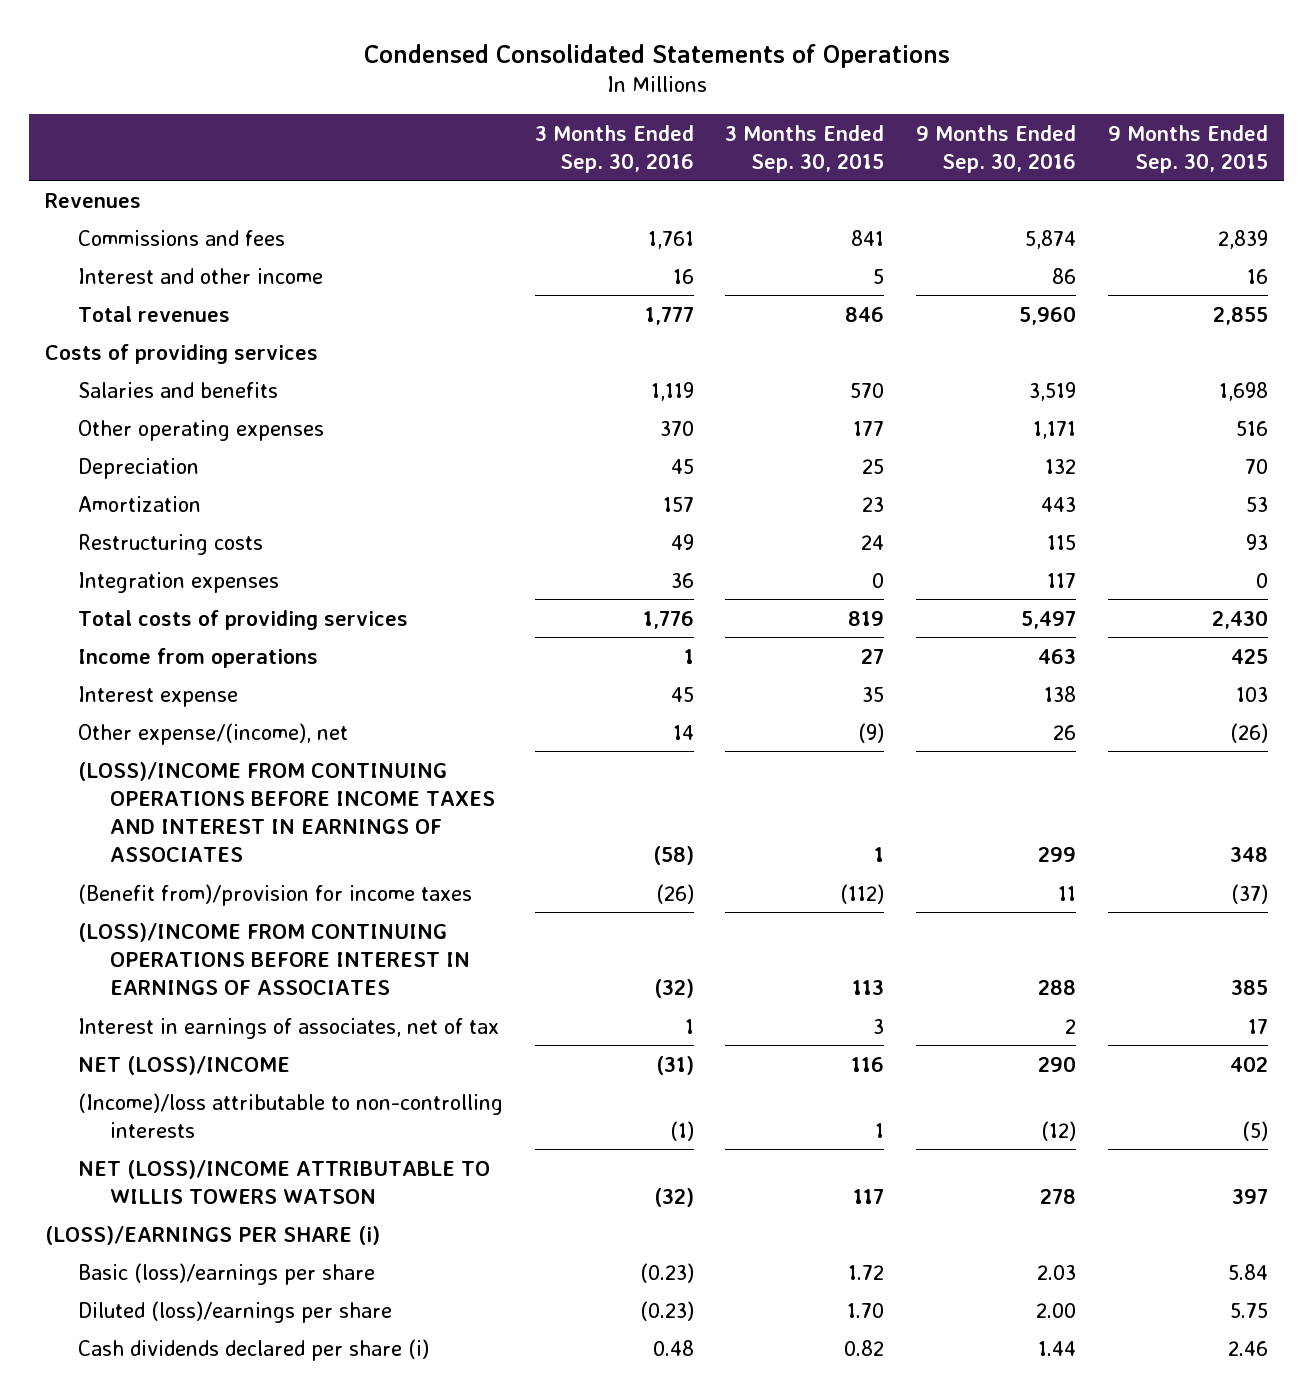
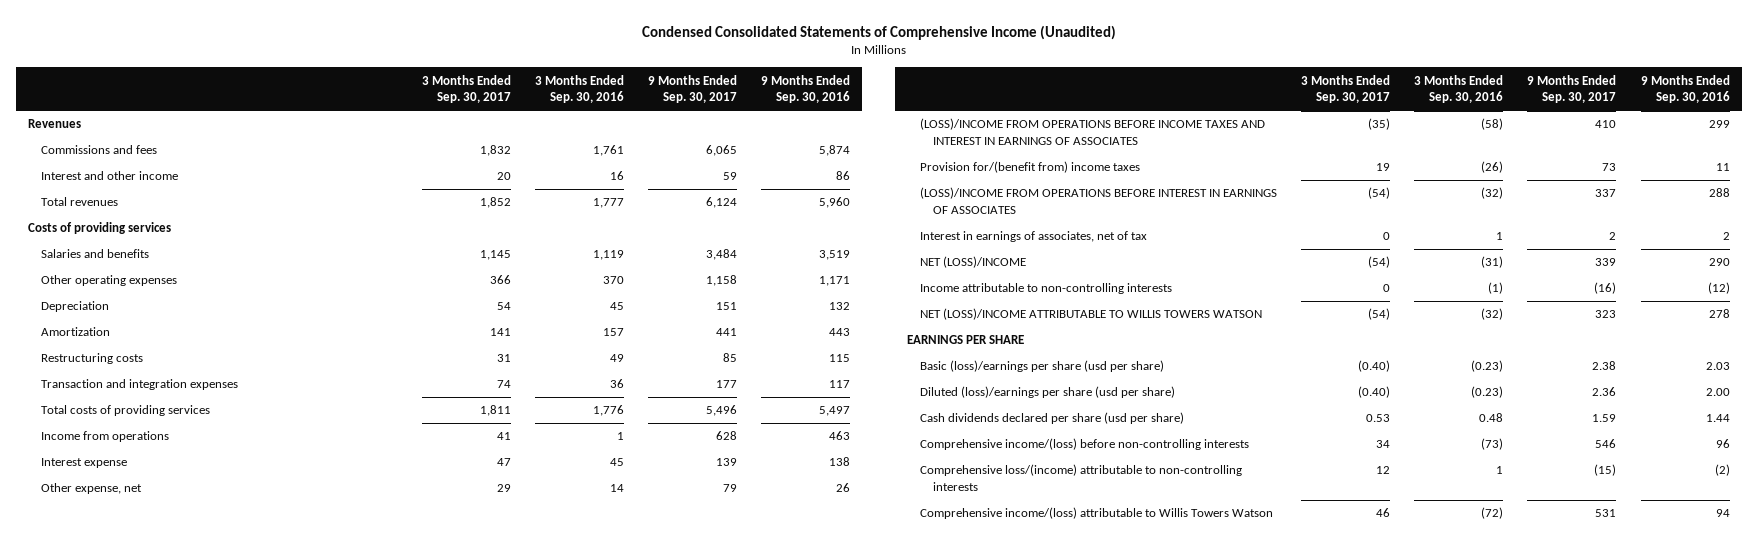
- Condensed Consolidated Statements of Operations
+ Condensed Consolidated Statements of Comprehensive Income (Unaudited)
- | 3 Months Ended Sep. 30, 2016 | 3 Months Ended Sep. 30, 2015 | 9 Months Ended Sep. 30, 2016 | 9 Months Ended Sep. 30, 2015
+ | 3 Months Ended Sep. 30, 2017 | 3 Months Ended Sep. 30, 2016 | 9 Months Ended Sep. 30, 2017 | 9 Months Ended Sep. 30, 2016
- Integration expenses | 36 | 0 | 117 | 0
+ Transaction and integration expenses | 74 | 36 | 177 | 117
- Other expense/(income), net | 14 | (9) | 26 | (26)
- (LOSS)/INCOME FROM CONTINUING OPERATIONS BEFORE INCOME TAXES AND INTEREST IN EARNINGS OF ASSOCIATES | (58) | 1 | 299 | 348
- (Benefit from)/provision for income taxes | (26) | (112) | 11 | (37)
- (LOSS)/INCOME FROM CONTINUING OPERATIONS BEFORE INTEREST IN EARNINGS OF ASSOCIATES | (32) | 113 | 288 | 385
+ Other expense, net | 29 | 14 | 79 | 26
+ (LOSS)/INCOME FROM OPERATIONS BEFORE INCOME TAXES AND INTEREST IN EARNINGS OF ASSOCIATES | (35) | (58) | 410 | 299
+ Provision for/(benefit from) income taxes | 19 | (26) | 73 | 11
+ (LOSS)/INCOME FROM OPERATIONS BEFORE INTEREST IN EARNINGS OF ASSOCIATES | (54) | (32) | 337 | 288
- (Income)/loss attributable to non-controlling interests | (1) | 1 | (12) | (5)
+ Income attributable to non-controlling interests | 0 | (1) | (16) | (12)
- (LOSS)/EARNINGS PER SHARE (i)
- Basic (loss)/earnings per share | (0.23) | 1.72 | 2.03 | 5.84
- Diluted (loss)/earnings per share | (0.23) | 1.70 | 2.00 | 5.75
- Cash dividends declared per share (i) | 0.48 | 0.82 | 1.44 | 2.46
+ EARNINGS PER SHARE
+ Basic (loss)/earnings per share (usd per share) | (0.40) | (0.23) | 2.38 | 2.03
+ Diluted (loss)/earnings per share (usd per share) | (0.40) | (0.23) | 2.36 | 2.00
+ Cash dividends declared per share (usd per share) | 0.53 | 0.48 | 1.59 | 1.44
+ Comprehensive income/(loss) before non-controlling interests | 34 | (73) | 546 | 96
+ Comprehensive loss/(income) attributable to non-controlling interests | 12 | 1 | (15) | (2)
+ Comprehensive income/(loss) attributable to Willis Towers Watson | 46 | (72) | 531 | 94

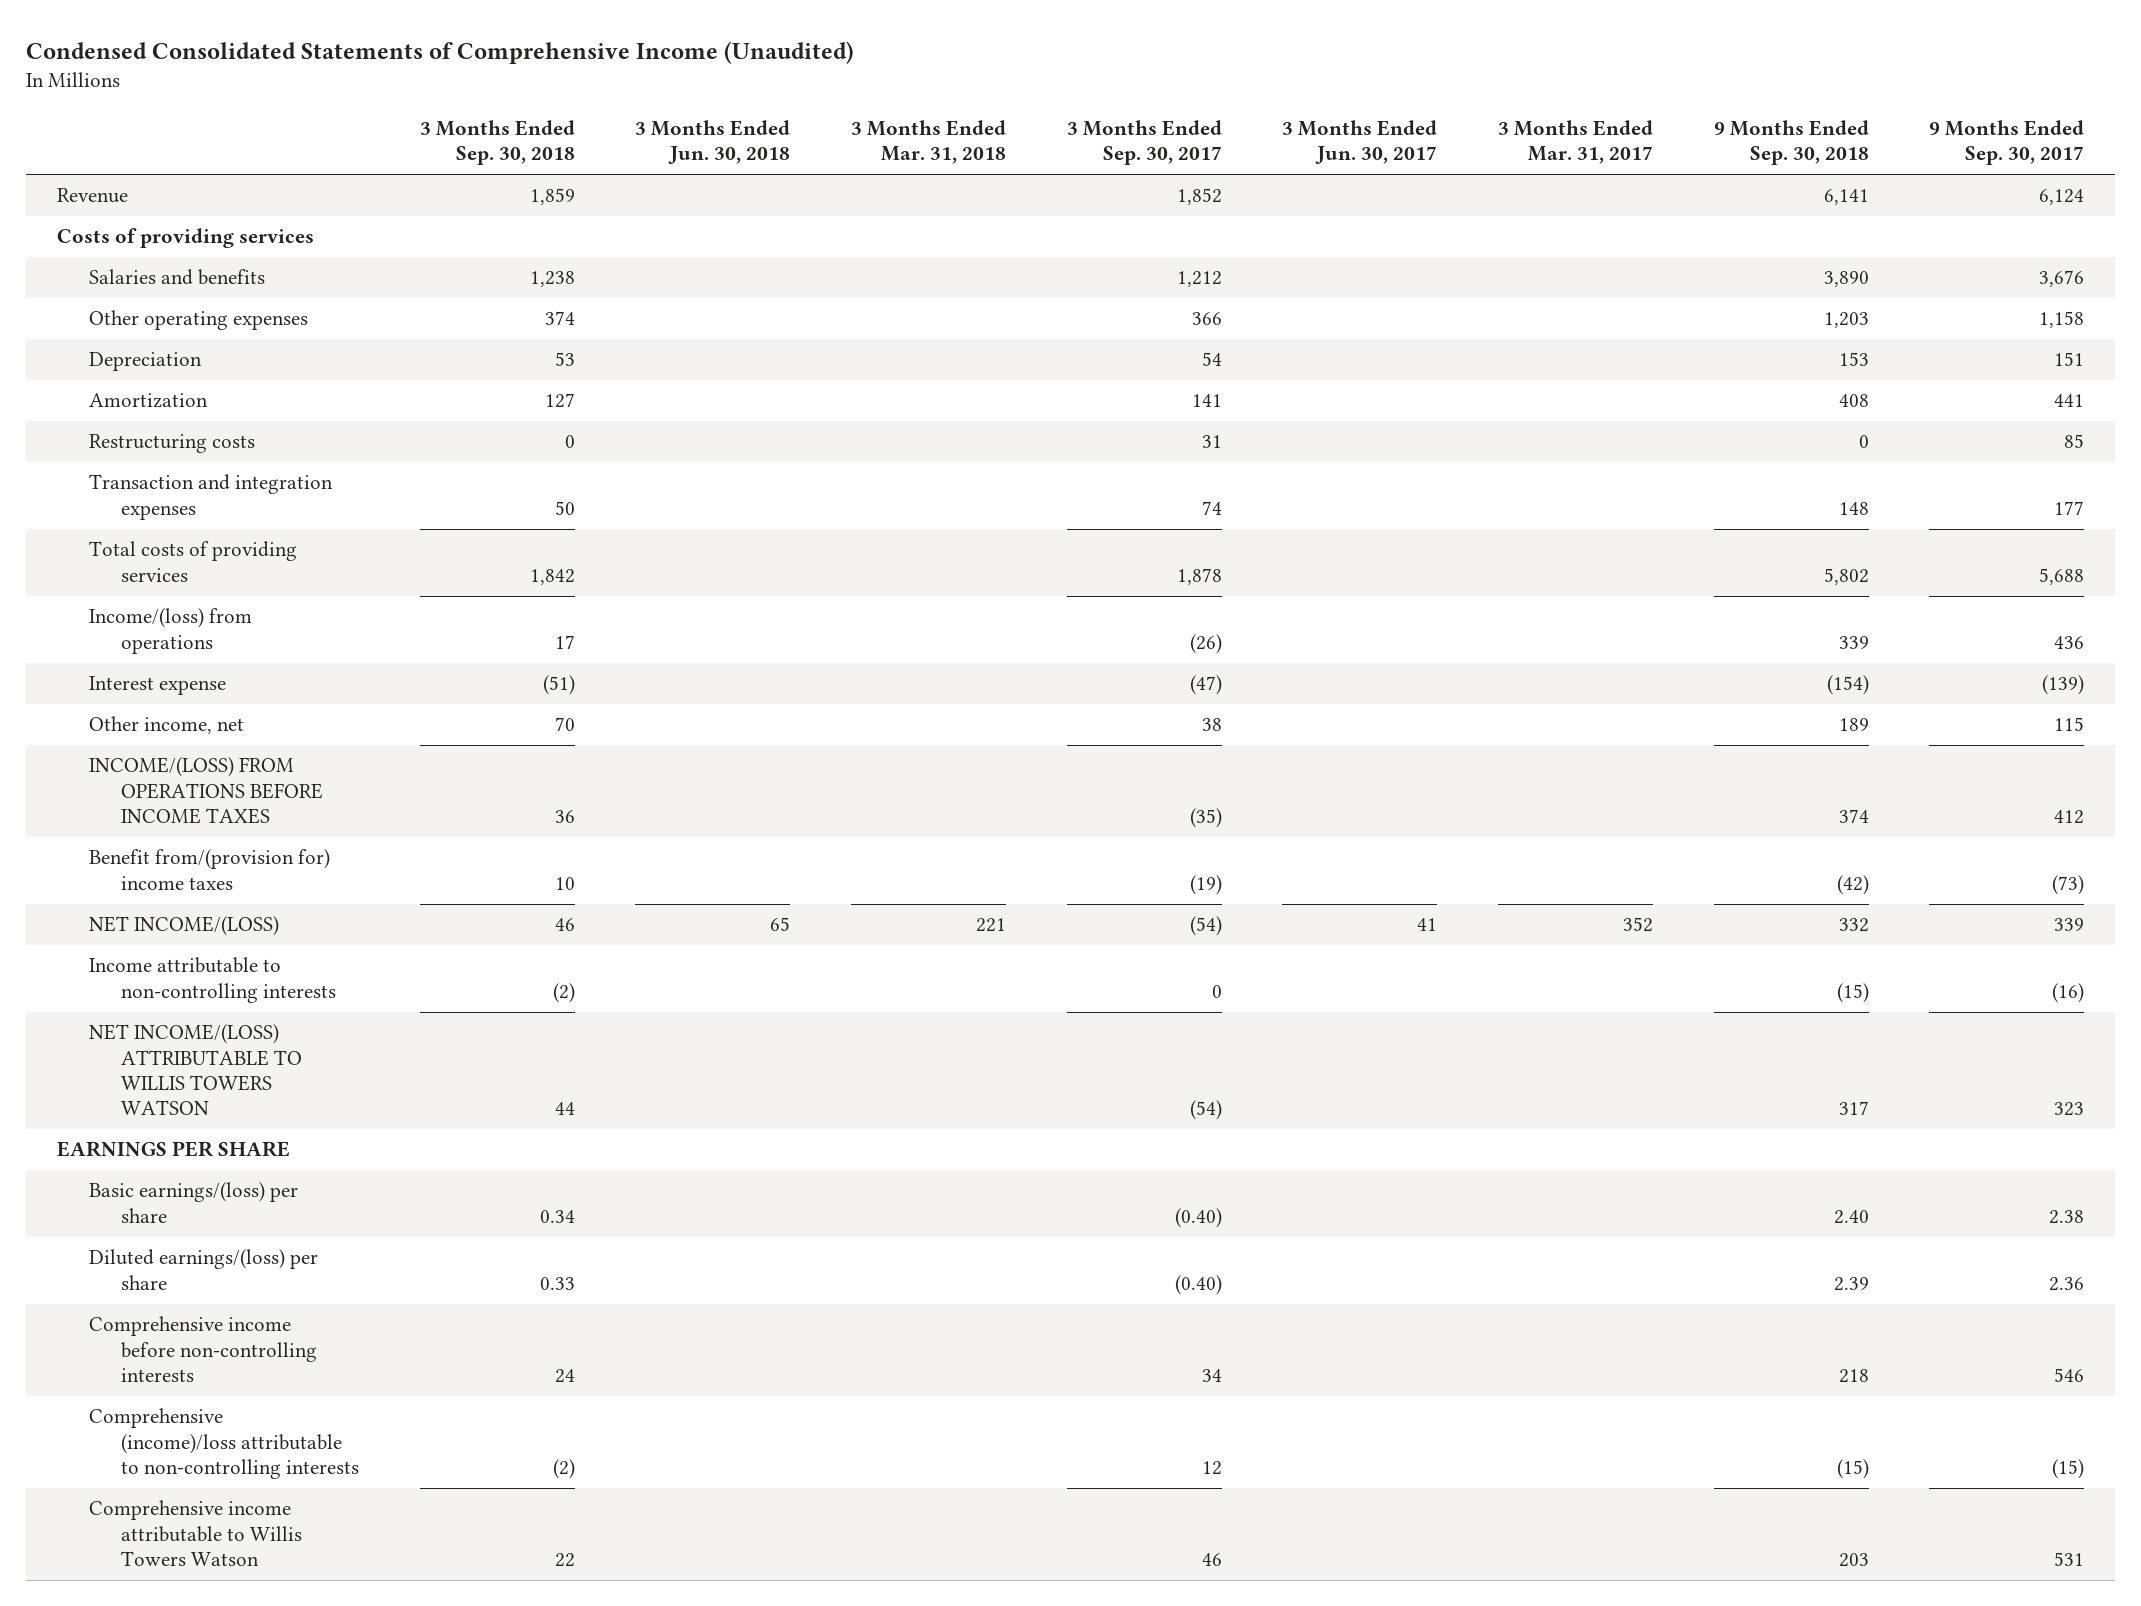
- | 3 Months Ended Sep. 30, 2017 | 3 Months Ended Sep. 30, 2016 | 9 Months Ended Sep. 30, 2017 | 9 Months Ended Sep. 30, 2016
+ | 3 Months Ended Sep. 30, 2018 | 3 Months Ended Jun. 30, 2018 | 3 Months Ended Mar. 31, 2018 | 3 Months Ended Sep. 30, 2017 | 3 Months Ended Jun. 30, 2017 | 3 Months Ended Mar. 31, 2017 | 9 Months Ended Sep. 30, 2018 | 9 Months Ended Sep. 30, 2017
- Revenues
- Commissions and fees | 1,832 | 1,761 | 6,065 | 5,874
- Interest and other income | 20 | 16 | 59 | 86
- Total revenues | 1,852 | 1,777 | 6,124 | 5,960
+ Revenue | 1,859 | | | 1,852 | | | 6,141 | 6,124
- Salaries and benefits | 1,145 | 1,119 | 3,484 | 3,519
+ Salaries and benefits | 1,238 | | | 1,212 | | | 3,890 | 3,676
- Total costs of providing services | 1,811 | 1,776 | 5,496 | 5,497
- Income from operations | 41 | 1 | 628 | 463
- Interest expense | 47 | 45 | 139 | 138
- Other expense, net | 29 | 14 | 79 | 26
- (LOSS)/INCOME FROM OPERATIONS BEFORE INCOME TAXES AND INTEREST IN EARNINGS OF ASSOCIATES | (35) | (58) | 410 | 299
- Provision for/(benefit from) income taxes | 19 | (26) | 73 | 11
- (LOSS)/INCOME FROM OPERATIONS BEFORE INTEREST IN EARNINGS OF ASSOCIATES | (54) | (32) | 337 | 288
- Interest in earnings of associates, net of tax | 0 | 1 | 2 | 2
- NET (LOSS)/INCOME | (54) | (31) | 339 | 290
+ Total costs of providing services | 1,842 | | | 1,878 | | | 5,802 | 5,688
+ Income/(loss) from operations | 17 | | | (26) | | | 339 | 436
+ Interest expense | (51) | | | (47) | | | (154) | (139)
+ Other income, net | 70 | | | 38 | | | 189 | 115
+ INCOME/(LOSS) FROM OPERATIONS BEFORE INCOME TAXES | 36 | | | (35) | | | 374 | 412
+ Benefit from/(provision for) income taxes | 10 | | | (19) | | | (42) | (73)
+ NET INCOME/(LOSS) | 46 | 65 | 221 | (54) | 41 | 352 | 332 | 339
- NET (LOSS)/INCOME ATTRIBUTABLE TO WILLIS TOWERS WATSON | (54) | (32) | 323 | 278
+ NET INCOME/(LOSS) ATTRIBUTABLE TO WILLIS TOWERS WATSON | 44 | | | (54) | | | 317 | 323
- Basic (loss)/earnings per share (usd per share) | (0.40) | (0.23) | 2.38 | 2.03
- Diluted (loss)/earnings per share (usd per share) | (0.40) | (0.23) | 2.36 | 2.00
- Cash dividends declared per share (usd per share) | 0.53 | 0.48 | 1.59 | 1.44
- Comprehensive income/(loss) before non-controlling interests | 34 | (73) | 546 | 96
- Comprehensive loss/(income) attributable to non-controlling interests | 12 | 1 | (15) | (2)
- Comprehensive income/(loss) attributable to Willis Towers Watson | 46 | (72) | 531 | 94
+ Basic earnings/(loss) per share | 0.34 | | | (0.40) | | | 2.40 | 2.38
+ Diluted earnings/(loss) per share | 0.33 | | | (0.40) | | | 2.39 | 2.36
+ Comprehensive income before non-controlling interests | 24 | | | 34 | | | 218 | 546
+ Comprehensive (income)/loss attributable to non-controlling interests | (2) | | | 12 | | | (15) | (15)
+ Comprehensive income attributable to Willis Towers Watson | 22 | | | 46 | | | 203 | 531

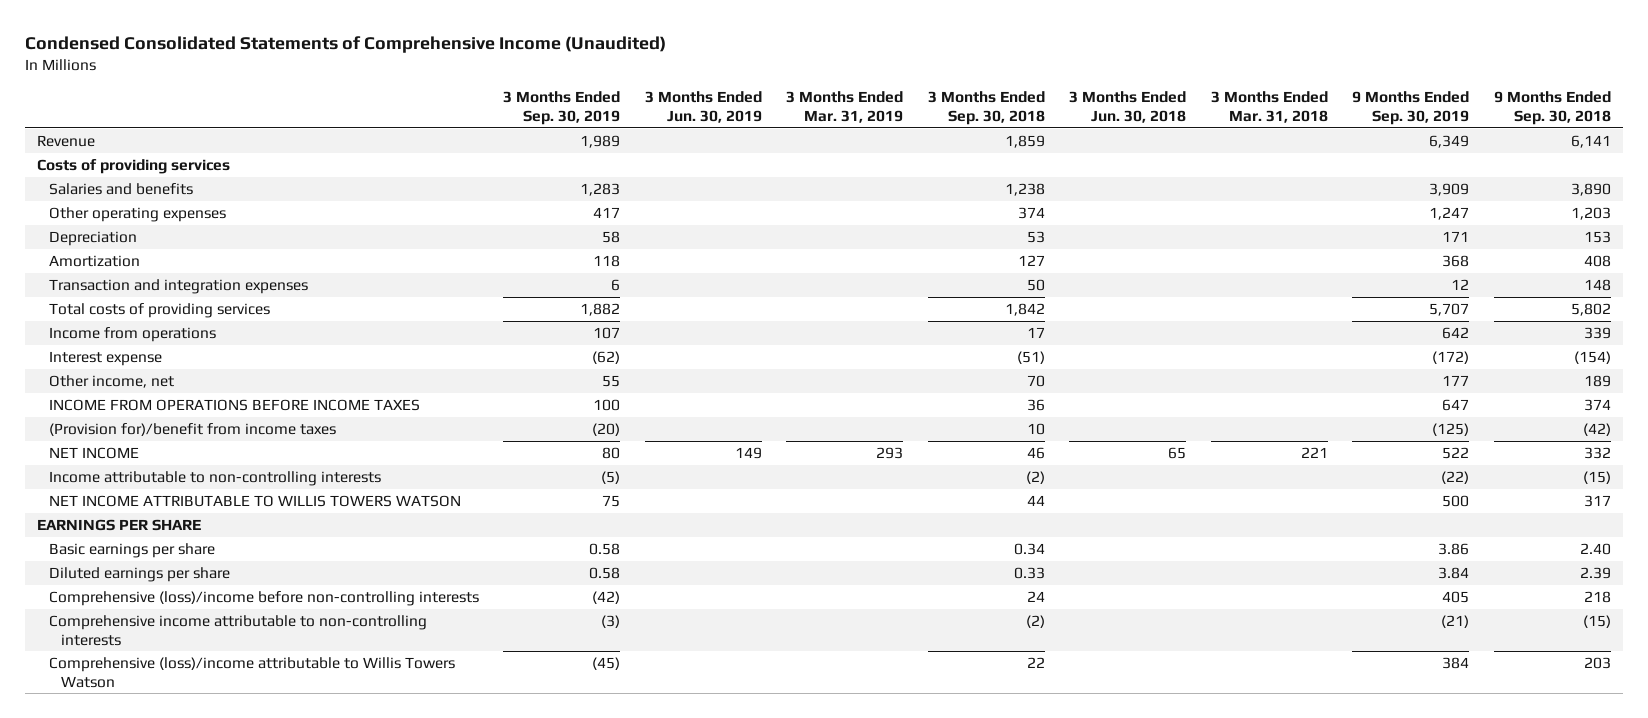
- | 3 Months Ended Sep. 30, 2018 | 3 Months Ended Jun. 30, 2018 | 3 Months Ended Mar. 31, 2018 | 3 Months Ended Sep. 30, 2017 | 3 Months Ended Jun. 30, 2017 | 3 Months Ended Mar. 31, 2017 | 9 Months Ended Sep. 30, 2018 | 9 Months Ended Sep. 30, 2017
+ | 3 Months Ended Sep. 30, 2019 | 3 Months Ended Jun. 30, 2019 | 3 Months Ended Mar. 31, 2019 | 3 Months Ended Sep. 30, 2018 | 3 Months Ended Jun. 30, 2018 | 3 Months Ended Mar. 31, 2018 | 9 Months Ended Sep. 30, 2019 | 9 Months Ended Sep. 30, 2018
- Restructuring costs | 0 | | | 31 | | | 0 | 85
- Income/(loss) from operations | 17 | | | (26) | | | 339 | 436
+ Income from operations | 107 | | | 17 | | | 642 | 339
- INCOME/(LOSS) FROM OPERATIONS BEFORE INCOME TAXES | 36 | | | (35) | | | 374 | 412
- Benefit from/(provision for) income taxes | 10 | | | (19) | | | (42) | (73)
- NET INCOME/(LOSS) | 46 | 65 | 221 | (54) | 41 | 352 | 332 | 339
+ INCOME FROM OPERATIONS BEFORE INCOME TAXES | 100 | | | 36 | | | 647 | 374
+ (Provision for)/benefit from income taxes | (20) | | | 10 | | | (125) | (42)
+ NET INCOME | 80 | 149 | 293 | 46 | 65 | 221 | 522 | 332
- NET INCOME/(LOSS) ATTRIBUTABLE TO WILLIS TOWERS WATSON | 44 | | | (54) | | | 317 | 323
+ NET INCOME ATTRIBUTABLE TO WILLIS TOWERS WATSON | 75 | | | 44 | | | 500 | 317
- Basic earnings/(loss) per share | 0.34 | | | (0.40) | | | 2.40 | 2.38
- Diluted earnings/(loss) per share | 0.33 | | | (0.40) | | | 2.39 | 2.36
- Comprehensive income before non-controlling interests | 24 | | | 34 | | | 218 | 546
- Comprehensive (income)/loss attributable to non-controlling interests | (2) | | | 12 | | | (15) | (15)
- Comprehensive income attributable to Willis Towers Watson | 22 | | | 46 | | | 203 | 531
+ Basic earnings per share | 0.58 | | | 0.34 | | | 3.86 | 2.40
+ Diluted earnings per share | 0.58 | | | 0.33 | | | 3.84 | 2.39
+ Comprehensive (loss)/income before non-controlling interests | (42) | | | 24 | | | 405 | 218
+ Comprehensive income attributable to non-controlling interests | (3) | | | (2) | | | (21) | (15)
+ Comprehensive (loss)/income attributable to Willis Towers Watson | (45) | | | 22 | | | 384 | 203

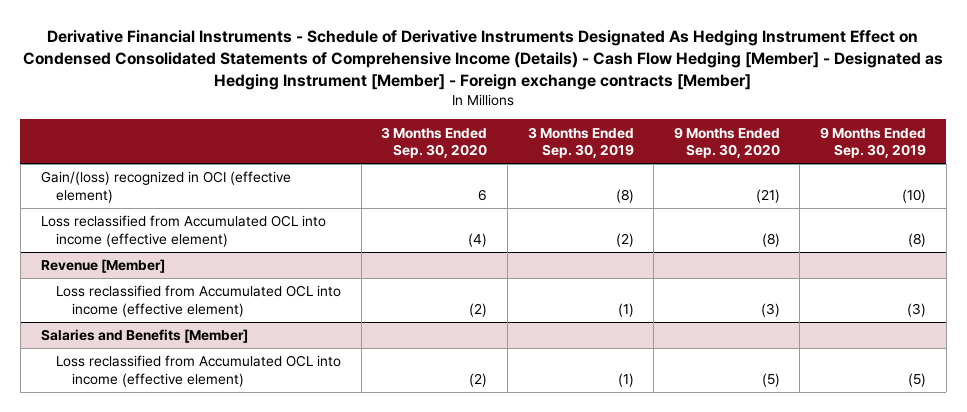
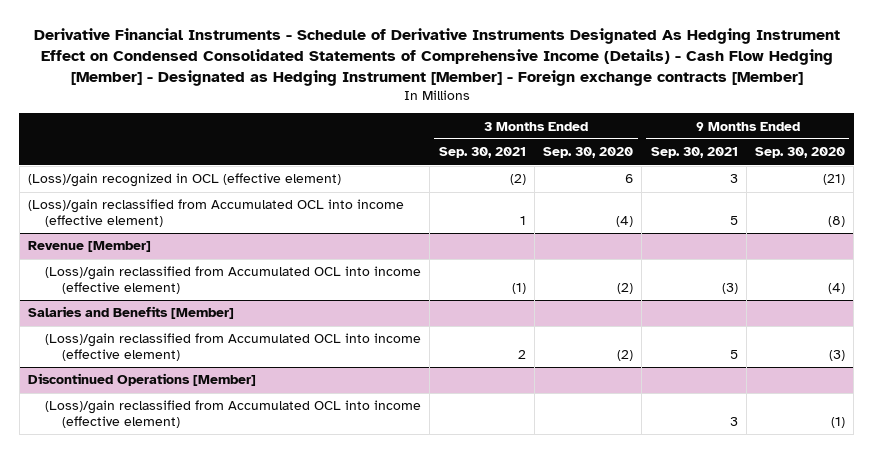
- | 3 Months Ended Sep. 30, 2020 | 3 Months Ended Sep. 30, 2019 | 9 Months Ended Sep. 30, 2020 | 9 Months Ended Sep. 30, 2019
+ | 3 Months Ended Sep. 30, 2021 | 3 Months Ended Sep. 30, 2020 | 9 Months Ended Sep. 30, 2021 | 9 Months Ended Sep. 30, 2020
- Gain/(loss) recognized in OCI (effective element) | 6 | (8) | (21) | (10)
- Loss reclassified from Accumulated OCL into income (effective element) | (4) | (2) | (8) | (8)
+ (Loss)/gain recognized in OCL (effective element) | (2) | 6 | 3 | (21)
+ (Loss)/gain reclassified from Accumulated OCL into income (effective element) | 1 | (4) | 5 | (8)
@ Revenue [Member]
- Loss reclassified from Accumulated OCL into income (effective element) | (2) | (1) | (3) | (3)
+ (Loss)/gain reclassified from Accumulated OCL into income (effective element) | (1) | (2) | (3) | (4)
@ Salaries and Benefits [Member]
- Loss reclassified from Accumulated OCL into income (effective element) | (2) | (1) | (5) | (5)
+ (Loss)/gain reclassified from Accumulated OCL into income (effective element) | 2 | (2) | 5 | (3)
+ Discontinued Operations [Member]
+ (Loss)/gain reclassified from Accumulated OCL into income (effective element) | | | 3 | (1)

